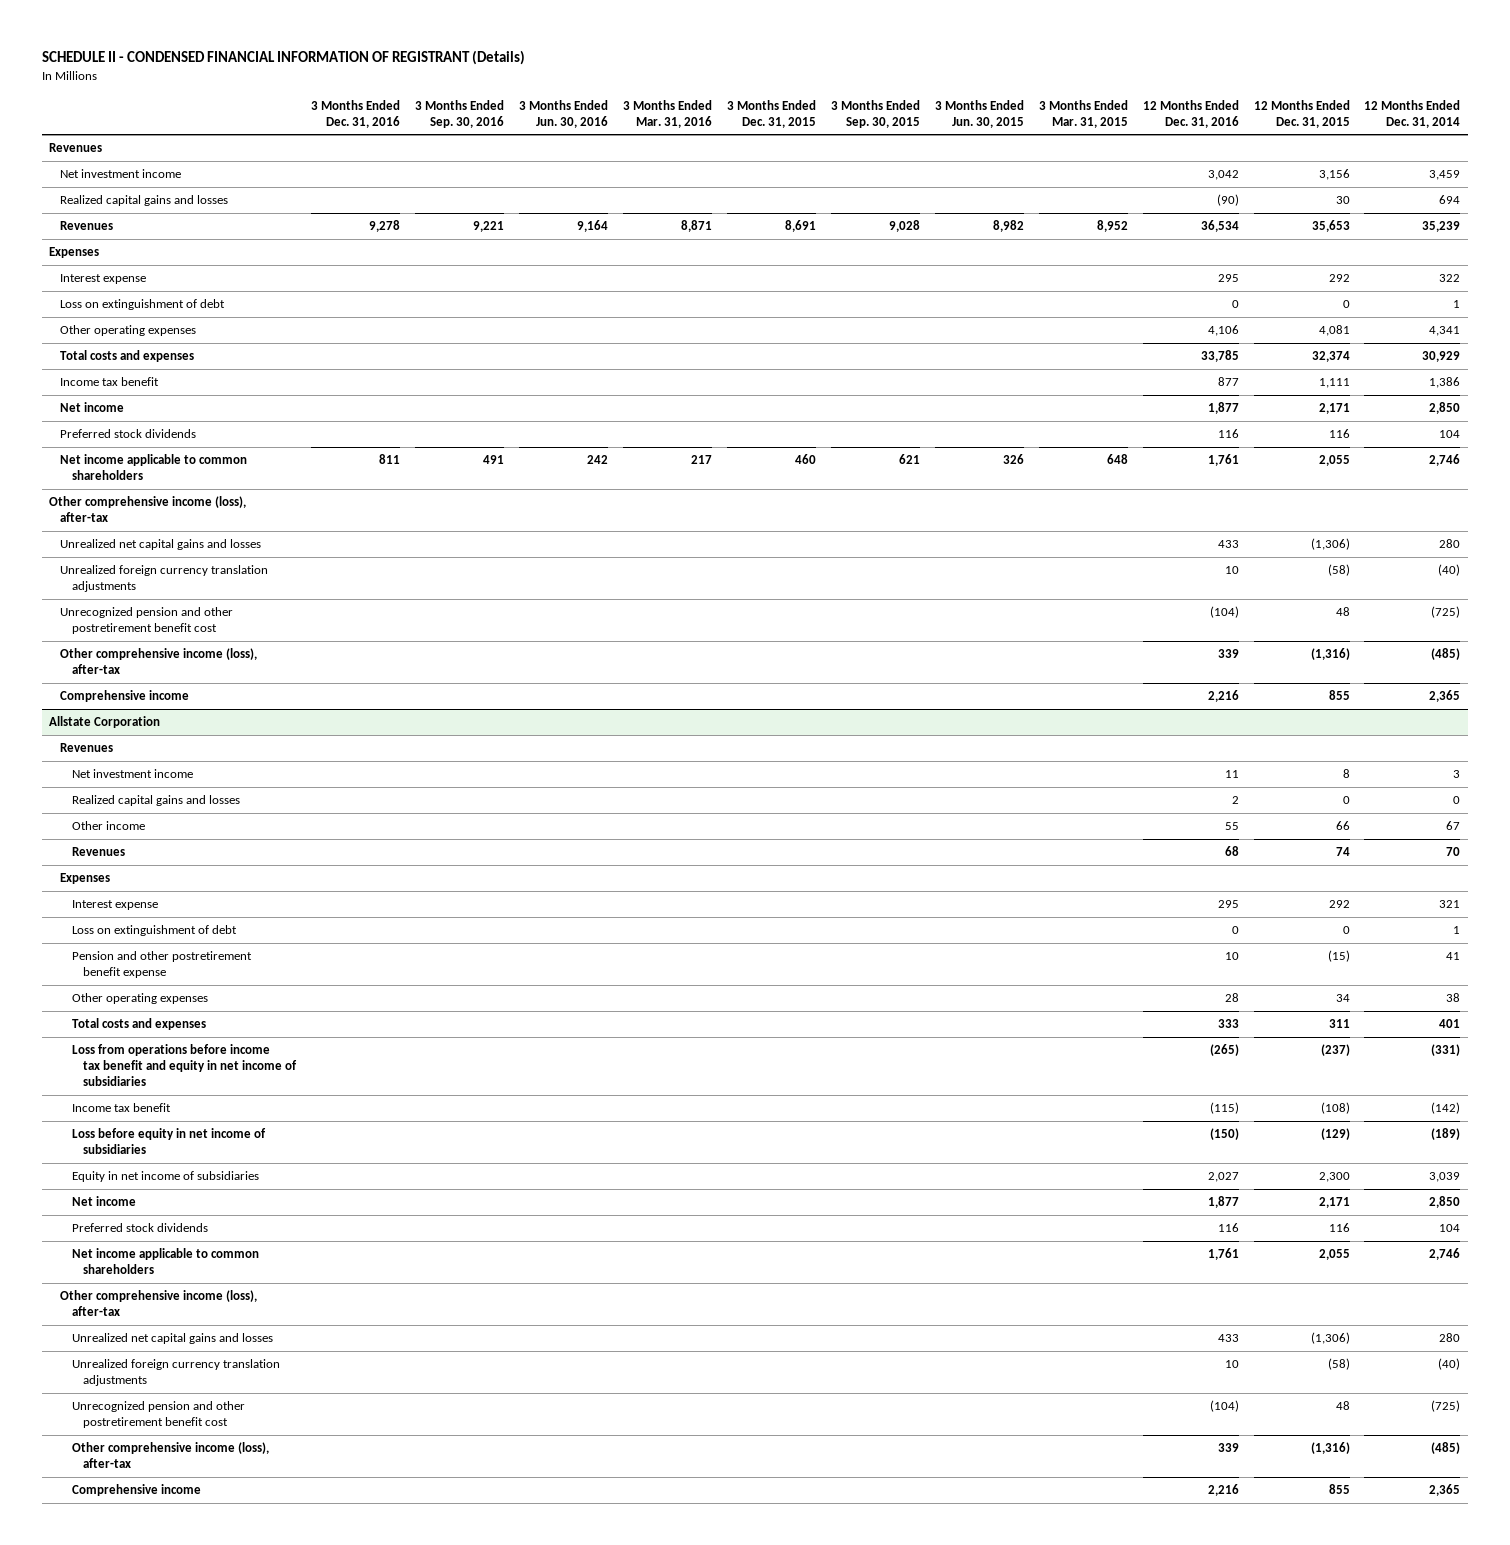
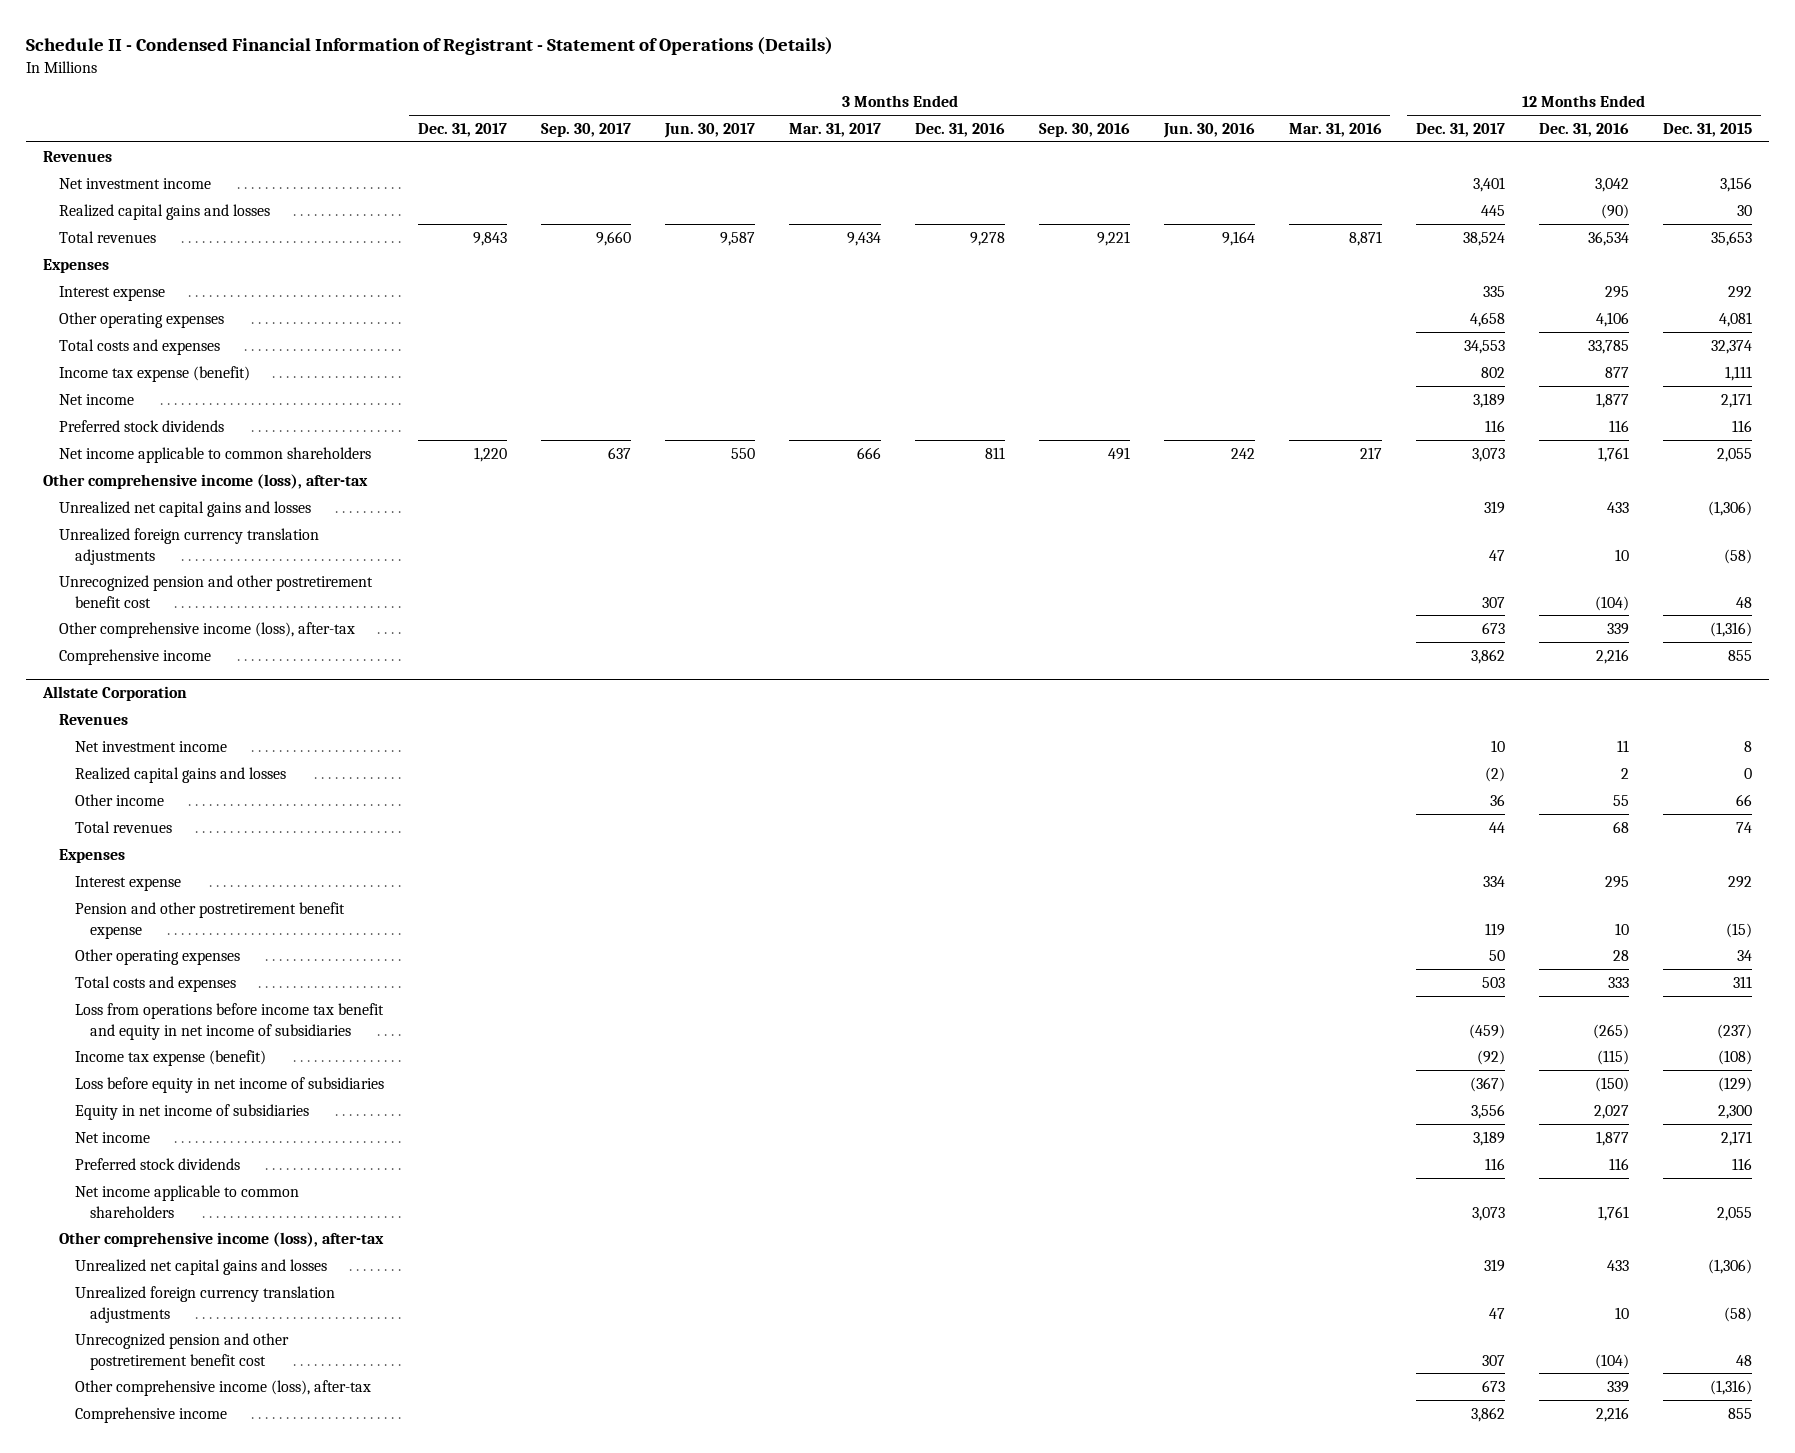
- SCHEDULE II - CONDENSED FINANCIAL INFORMATION OF REGISTRANT (Details)
+ Schedule II - Condensed Financial Information of Registrant - Statement of Operations (Details)
- | 3 Months Ended Dec. 31, 2016 | 3 Months Ended Sep. 30, 2016 | 3 Months Ended Jun. 30, 2016 | 3 Months Ended Mar. 31, 2016 | 3 Months Ended Dec. 31, 2015 | 3 Months Ended Sep. 30, 2015 | 3 Months Ended Jun. 30, 2015 | 3 Months Ended Mar. 31, 2015 | 12 Months Ended Dec. 31, 2016 | 12 Months Ended Dec. 31, 2015 | 12 Months Ended Dec. 31, 2014
+ | 3 Months Ended Dec. 31, 2017 | 3 Months Ended Sep. 30, 2017 | 3 Months Ended Jun. 30, 2017 | 3 Months Ended Mar. 31, 2017 | 3 Months Ended Dec. 31, 2016 | 3 Months Ended Sep. 30, 2016 | 3 Months Ended Jun. 30, 2016 | 3 Months Ended Mar. 31, 2016 | 12 Months Ended Dec. 31, 2017 | 12 Months Ended Dec. 31, 2016 | 12 Months Ended Dec. 31, 2015
- Revenues | 9,278 | 9,221 | 9,164 | 8,871 | 8,691 | 9,028 | 8,982 | 8,952 | 36,534 | 35,653 | 35,239
+ Total revenues | 9,843 | 9,660 | 9,587 | 9,434 | 9,278 | 9,221 | 9,164 | 8,871 | 38,524 | 36,534 | 35,653
- Loss on extinguishment of debt | | | | | | | | | 0 | 0 | 1
- Income tax benefit | | | | | | | | | 877 | 1,111 | 1,386
+ Income tax expense (benefit) | | | | | | | | | 802 | 877 | 1,111
@ Allstate Corporation
- Revenues | | | | | | | | | 68 | 74 | 70
+ Total revenues | | | | | | | | | 44 | 68 | 74
- Loss on extinguishment of debt | | | | | | | | | 0 | 0 | 1
- Income tax benefit | | | | | | | | | (115) | (108) | (142)
+ Income tax expense (benefit) | | | | | | | | | (92) | (115) | (108)

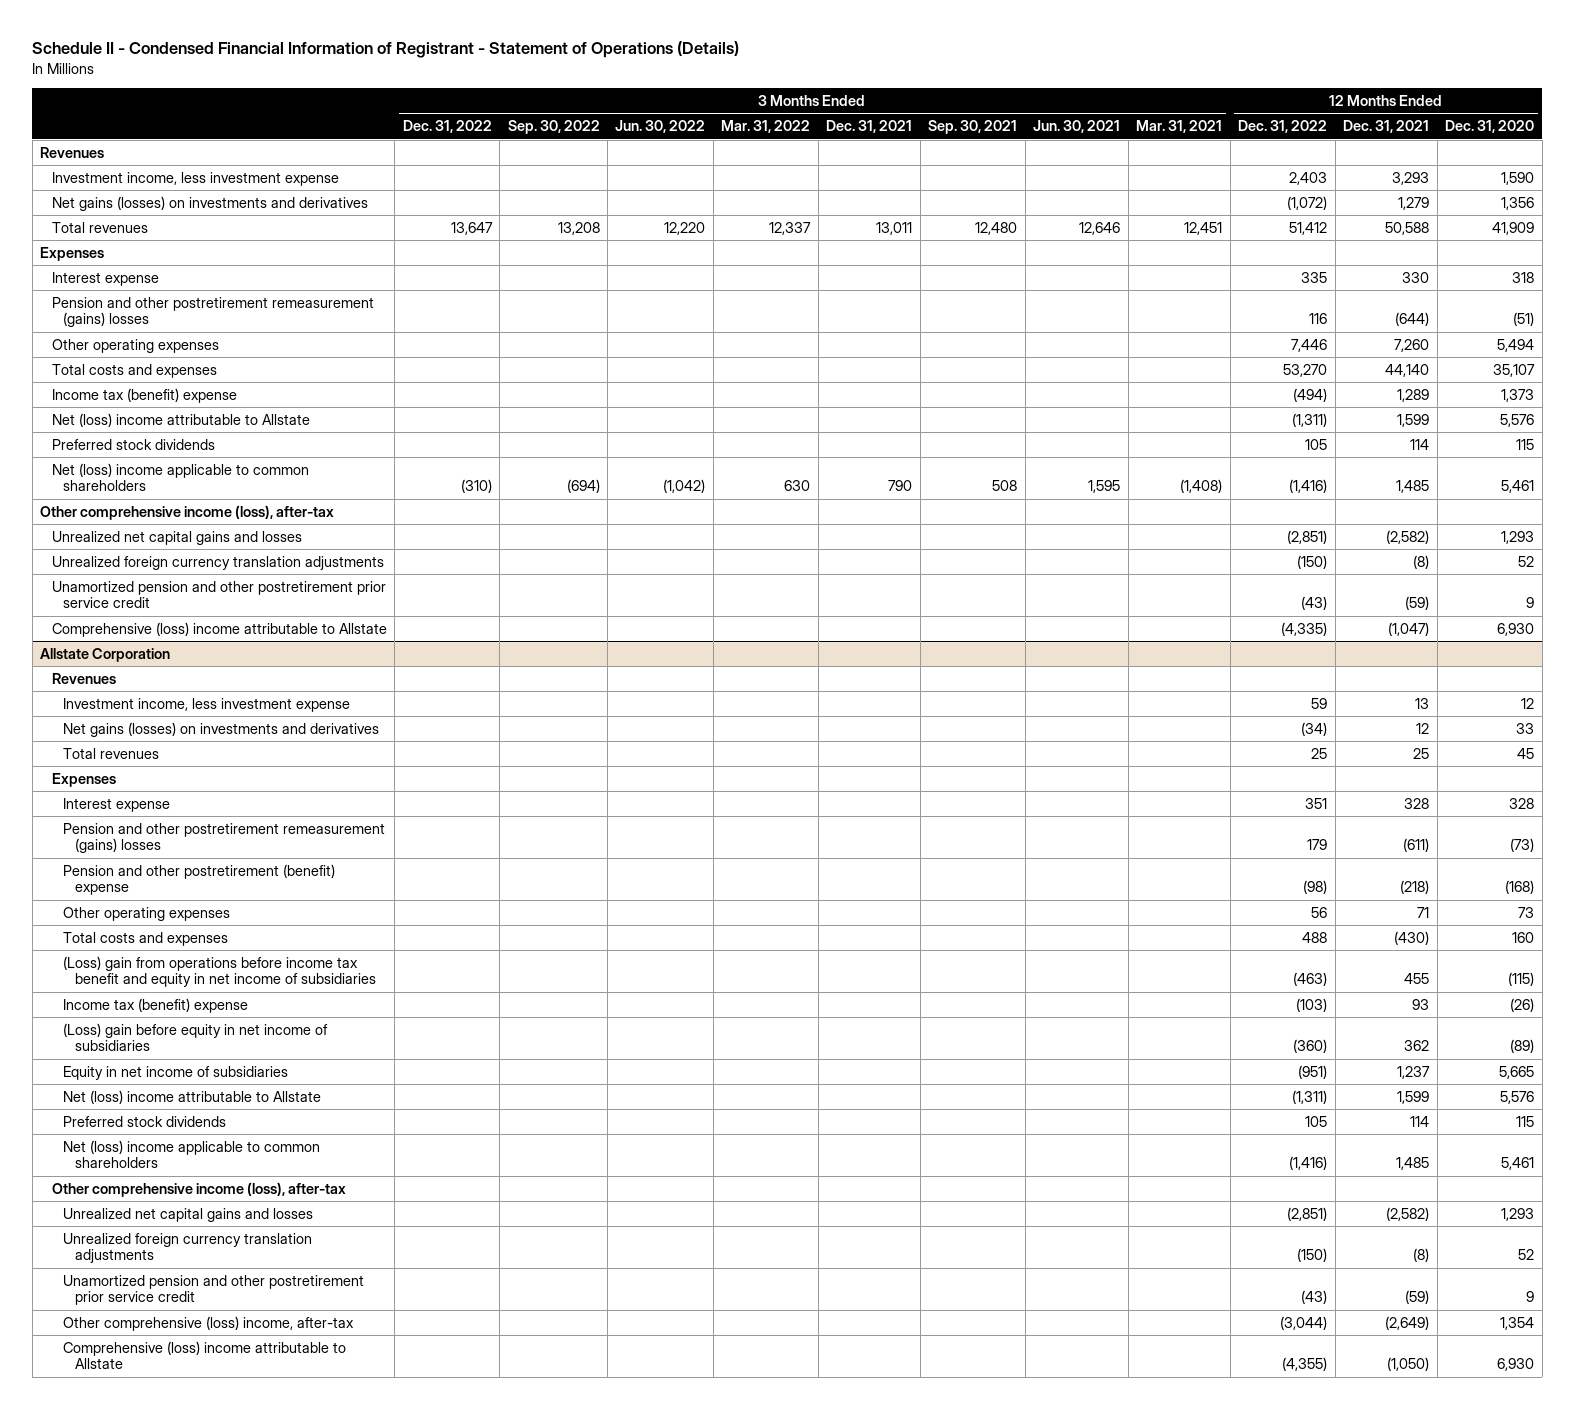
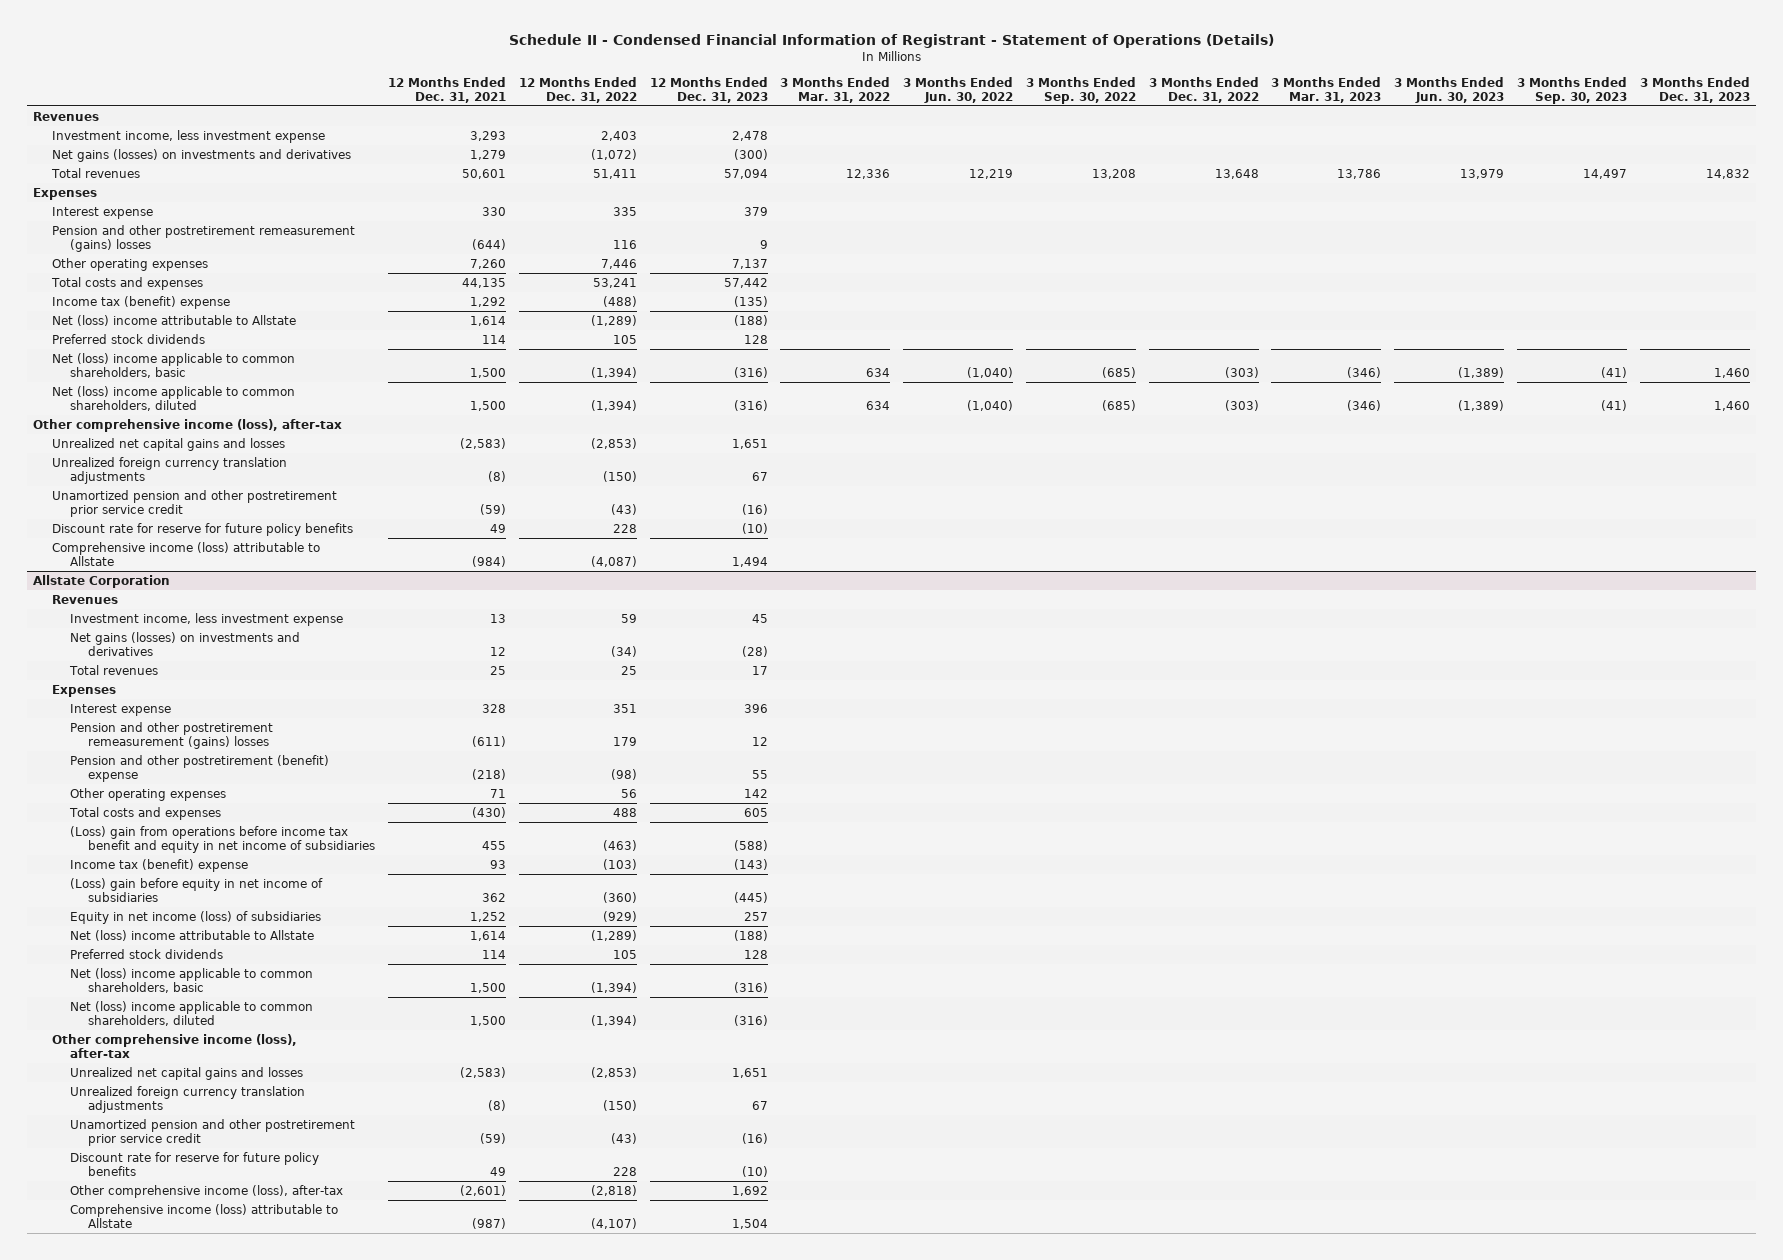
- | 3 Months Ended Dec. 31, 2022 | 3 Months Ended Sep. 30, 2022 | 3 Months Ended Jun. 30, 2022 | 3 Months Ended Mar. 31, 2022 | 3 Months Ended Dec. 31, 2021 | 3 Months Ended Sep. 30, 2021 | 3 Months Ended Jun. 30, 2021 | 3 Months Ended Mar. 31, 2021 | 12 Months Ended Dec. 31, 2022 | 12 Months Ended Dec. 31, 2021 | 12 Months Ended Dec. 31, 2020
+ | 12 Months Ended Dec. 31, 2021 | 12 Months Ended Dec. 31, 2022 | 12 Months Ended Dec. 31, 2023 | 3 Months Ended Mar. 31, 2022 | 3 Months Ended Jun. 30, 2022 | 3 Months Ended Sep. 30, 2022 | 3 Months Ended Dec. 31, 2022 | 3 Months Ended Mar. 31, 2023 | 3 Months Ended Jun. 30, 2023 | 3 Months Ended Sep. 30, 2023 | 3 Months Ended Dec. 31, 2023
- Total revenues | 13,647 | 13,208 | 12,220 | 12,337 | 13,011 | 12,480 | 12,646 | 12,451 | 51,412 | 50,588 | 41,909
+ Total revenues | 50,601 | 51,411 | 57,094 | 12,336 | 12,219 | 13,208 | 13,648 | 13,786 | 13,979 | 14,497 | 14,832
- Total costs and expenses | | | | | | | | | 53,270 | 44,140 | 35,107
- Income tax (benefit) expense | | | | | | | | | (494) | 1,289 | 1,373
- Net (loss) income attributable to Allstate | | | | | | | | | (1,311) | 1,599 | 5,576
+ Total costs and expenses | 44,135 | 53,241 | 57,442 | | | | | | | |
+ Income tax (benefit) expense | 1,292 | (488) | (135) | | | | | | | |
+ Net (loss) income attributable to Allstate | 1,614 | (1,289) | (188) | | | | | | | |
- Net (loss) income applicable to common shareholders | (310) | (694) | (1,042) | 630 | 790 | 508 | 1,595 | (1,408) | (1,416) | 1,485 | 5,461
+ Net (loss) income applicable to common shareholders, basic | 1,500 | (1,394) | (316) | 634 | (1,040) | (685) | (303) | (346) | (1,389) | (41) | 1,460
+ Net (loss) income applicable to common shareholders, diluted | 1,500 | (1,394) | (316) | 634 | (1,040) | (685) | (303) | (346) | (1,389) | (41) | 1,460
- Unrealized net capital gains and losses | | | | | | | | | (2,851) | (2,582) | 1,293
+ Unrealized net capital gains and losses | (2,583) | (2,853) | 1,651 | | | | | | | |
- Comprehensive (loss) income attributable to Allstate | | | | | | | | | (4,335) | (1,047) | 6,930
+ Discount rate for reserve for future policy benefits | 49 | 228 | (10) | | | | | | | |
+ Comprehensive income (loss) attributable to Allstate | (984) | (4,087) | 1,494 | | | | | | | |
@ Allstate Corporation
- Equity in net income of subsidiaries | | | | | | | | | (951) | 1,237 | 5,665
- Net (loss) income attributable to Allstate | | | | | | | | | (1,311) | 1,599 | 5,576
+ Equity in net income (loss) of subsidiaries | 1,252 | (929) | 257 | | | | | | | |
+ Net (loss) income attributable to Allstate | 1,614 | (1,289) | (188) | | | | | | | |
- Net (loss) income applicable to common shareholders | | | | | | | | | (1,416) | 1,485 | 5,461
+ Net (loss) income applicable to common shareholders, basic | 1,500 | (1,394) | (316) | | | | | | | |
+ Net (loss) income applicable to common shareholders, diluted | 1,500 | (1,394) | (316) | | | | | | | |
- Unrealized net capital gains and losses | | | | | | | | | (2,851) | (2,582) | 1,293
+ Unrealized net capital gains and losses | (2,583) | (2,853) | 1,651 | | | | | | | |
- Other comprehensive (loss) income, after-tax | | | | | | | | | (3,044) | (2,649) | 1,354
- Comprehensive (loss) income attributable to Allstate | | | | | | | | | (4,355) | (1,050) | 6,930
+ Discount rate for reserve for future policy benefits | 49 | 228 | (10) | | | | | | | |
+ Other comprehensive income (loss), after-tax | (2,601) | (2,818) | 1,692 | | | | | | | |
+ Comprehensive income (loss) attributable to Allstate | (987) | (4,107) | 1,504 | | | | | | | |

